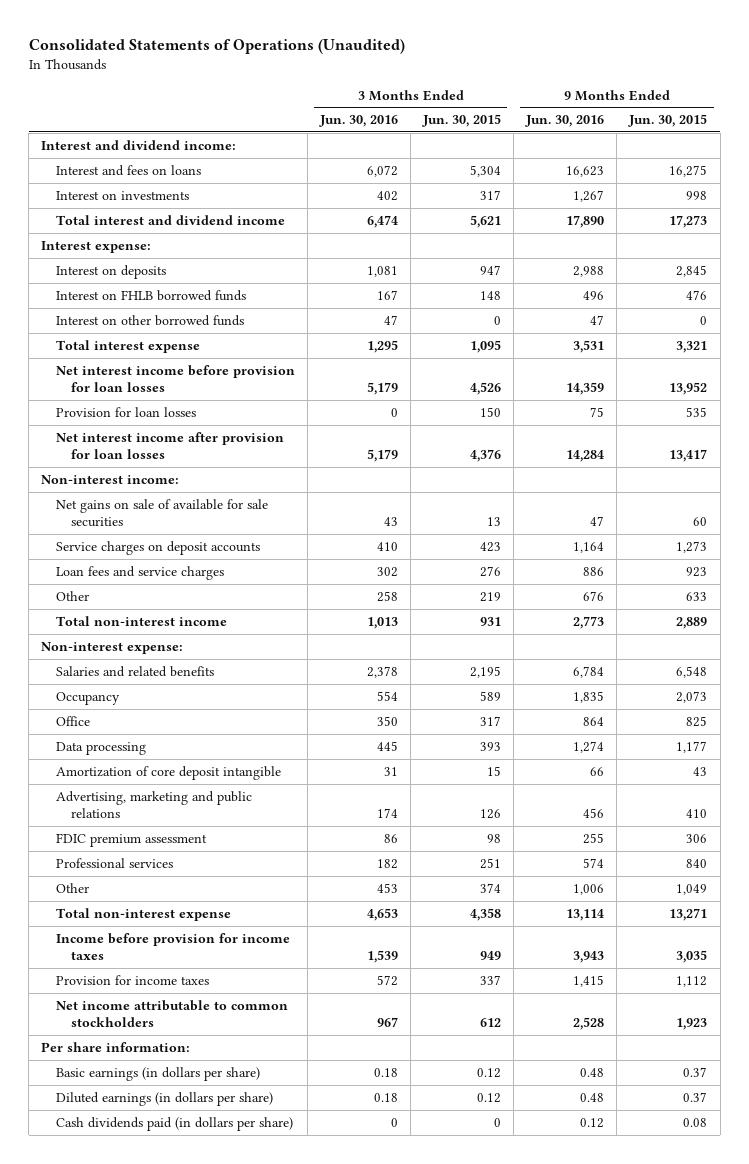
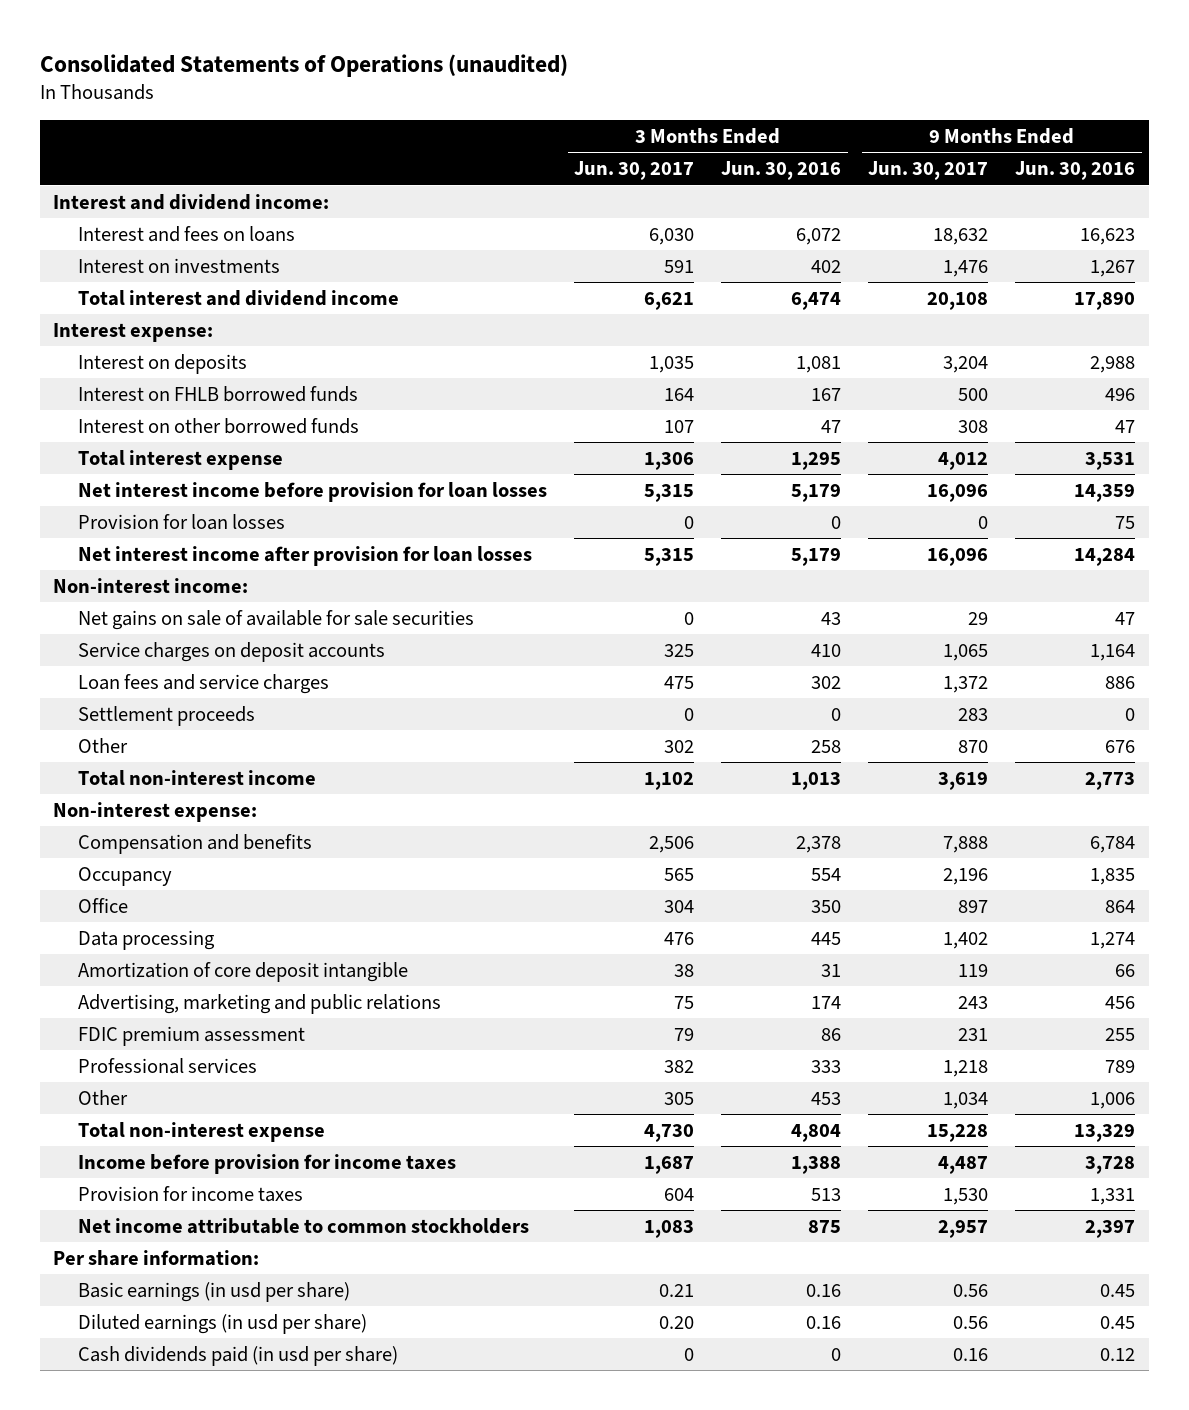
- Consolidated Statements of Operations (Unaudited)
+ Consolidated Statements of Operations (unaudited)
- | 3 Months Ended Jun. 30, 2016 | 3 Months Ended Jun. 30, 2015 | 9 Months Ended Jun. 30, 2016 | 9 Months Ended Jun. 30, 2015
+ | 3 Months Ended Jun. 30, 2017 | 3 Months Ended Jun. 30, 2016 | 9 Months Ended Jun. 30, 2017 | 9 Months Ended Jun. 30, 2016
+ Settlement proceeds | 0 | 0 | 283 | 0
- Salaries and related benefits | 2,378 | 2,195 | 6,784 | 6,548
+ Compensation and benefits | 2,506 | 2,378 | 7,888 | 6,784
- Professional services | 182 | 251 | 574 | 840
+ Professional services | 382 | 333 | 1,218 | 789
- Total non-interest expense | 4,653 | 4,358 | 13,114 | 13,271
- Income before provision for income taxes | 1,539 | 949 | 3,943 | 3,035
- Provision for income taxes | 572 | 337 | 1,415 | 1,112
- Net income attributable to common stockholders | 967 | 612 | 2,528 | 1,923
+ Total non-interest expense | 4,730 | 4,804 | 15,228 | 13,329
+ Income before provision for income taxes | 1,687 | 1,388 | 4,487 | 3,728
+ Provision for income taxes | 604 | 513 | 1,530 | 1,331
+ Net income attributable to common stockholders | 1,083 | 875 | 2,957 | 2,397
- Basic earnings (in dollars per share) | 0.18 | 0.12 | 0.48 | 0.37
- Diluted earnings (in dollars per share) | 0.18 | 0.12 | 0.48 | 0.37
- Cash dividends paid (in dollars per share) | 0 | 0 | 0.12 | 0.08
+ Basic earnings (in usd per share) | 0.21 | 0.16 | 0.56 | 0.45
+ Diluted earnings (in usd per share) | 0.20 | 0.16 | 0.56 | 0.45
+ Cash dividends paid (in usd per share) | 0 | 0 | 0.16 | 0.12

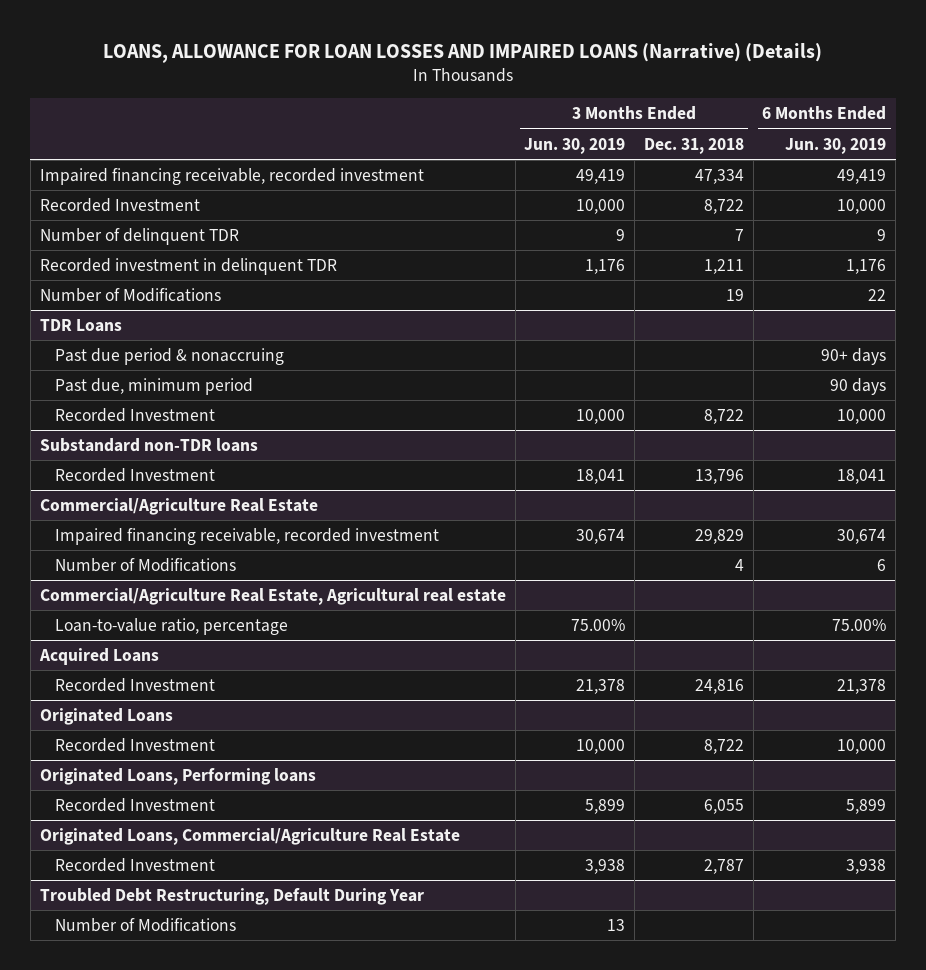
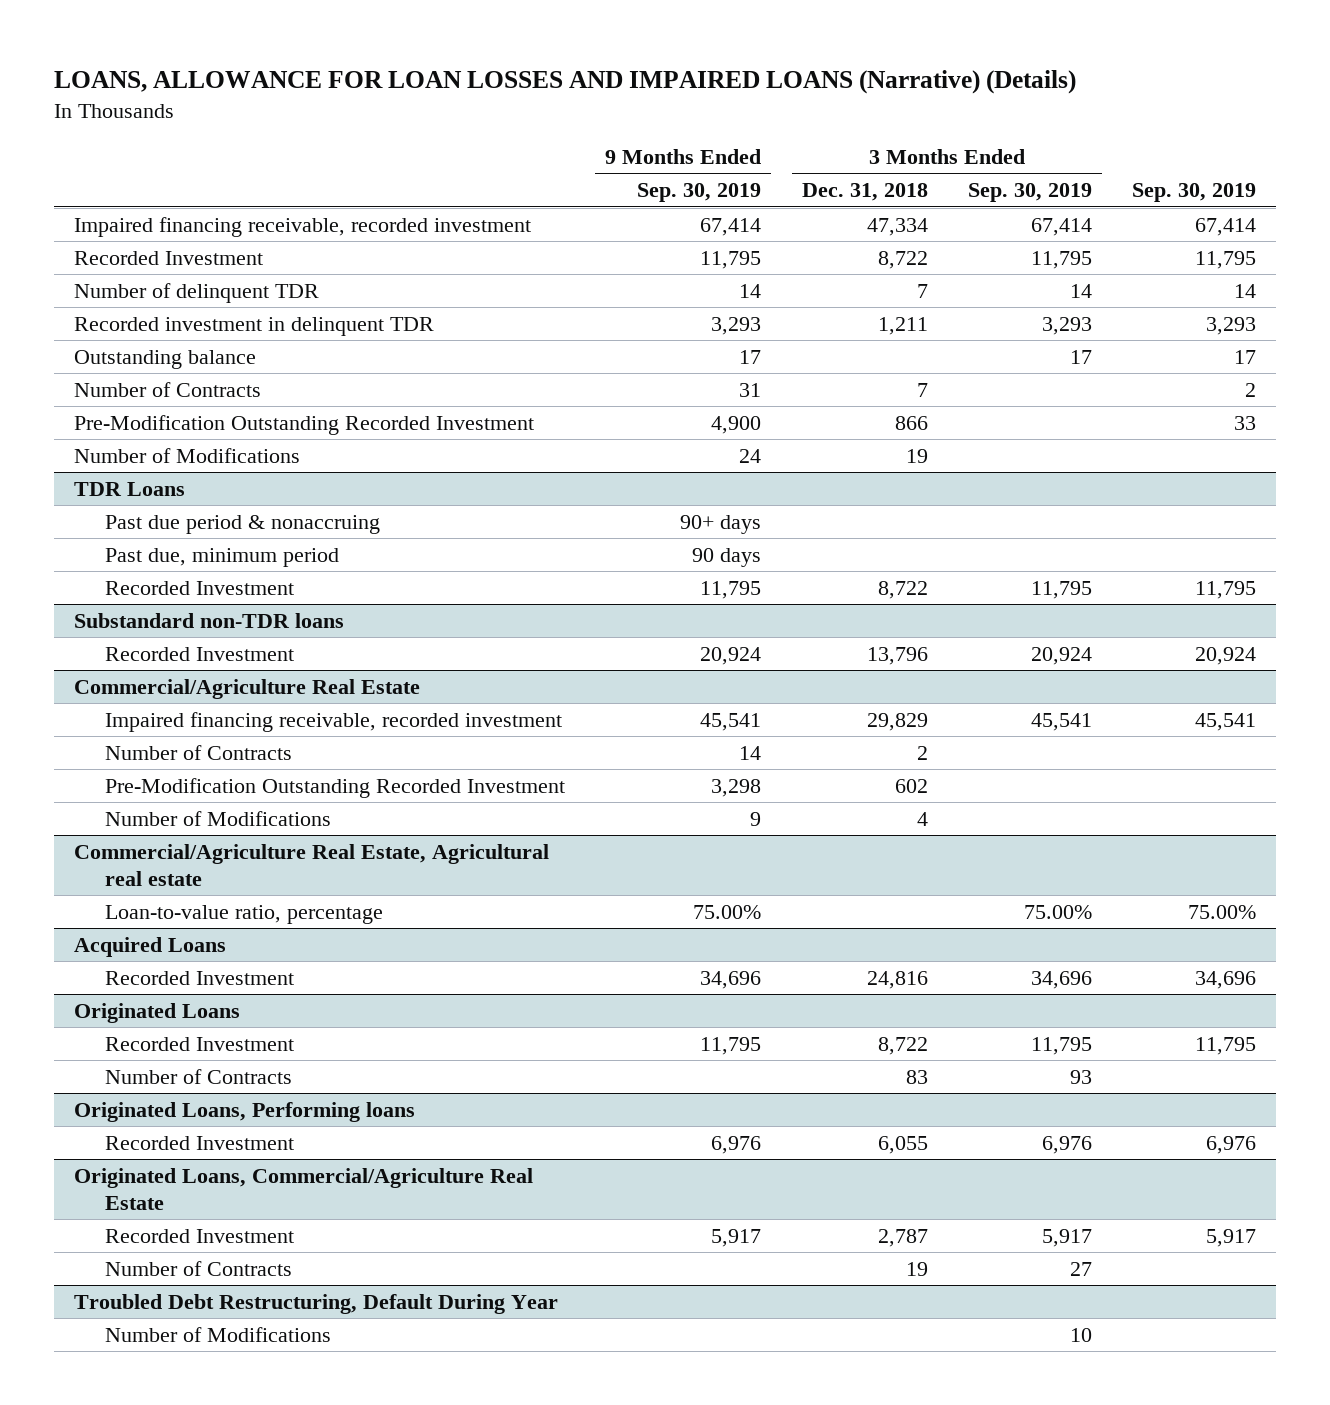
- | 3 Months Ended Jun. 30, 2019 | 3 Months Ended Dec. 31, 2018 | 6 Months Ended Jun. 30, 2019
+ | 9 Months Ended Sep. 30, 2019 | 3 Months Ended Dec. 31, 2018 | 3 Months Ended Sep. 30, 2019 | Sep. 30, 2019
+ Outstanding balance | 17 | | 17 | 17
+ Number of Contracts | 31 | 7 | | 2
+ Pre-Modification Outstanding Recorded Investment | 4,900 | 866 | | 33
@ Commercial/Agriculture Real Estate
+ Number of Contracts | 14 | 2 | |
+ Pre-Modification Outstanding Recorded Investment | 3,298 | 602 | |
@ Originated Loans
+ Number of Contracts | | 83 | 93 |
@ Originated Loans, Commercial/Agriculture Real Estate
+ Number of Contracts | | 19 | 27 |

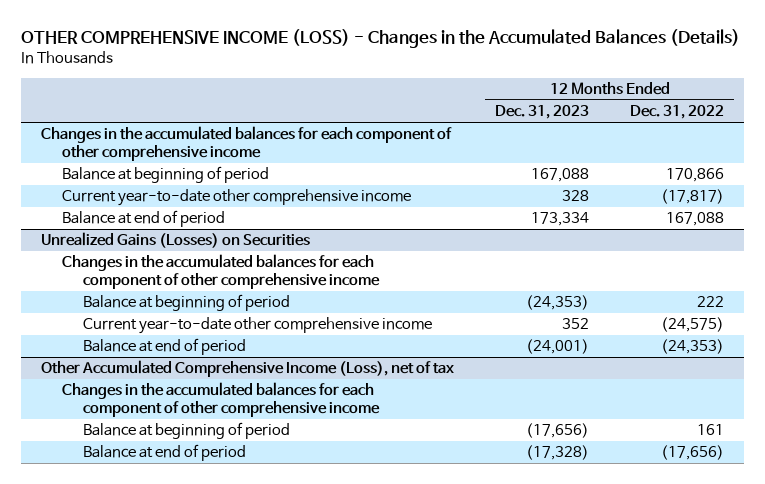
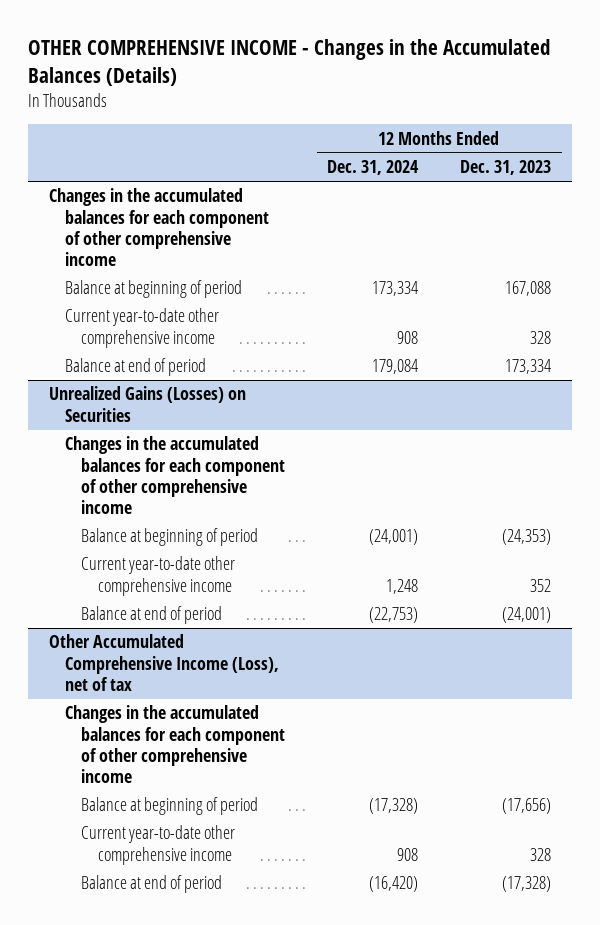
- OTHER COMPREHENSIVE INCOME (LOSS) - Changes in the Accumulated Balances (Details)
+ OTHER COMPREHENSIVE INCOME - Changes in the Accumulated Balances (Details)
- | 12 Months Ended Dec. 31, 2023 | 12 Months Ended Dec. 31, 2022
+ | 12 Months Ended Dec. 31, 2024 | 12 Months Ended Dec. 31, 2023
@ Other Accumulated Comprehensive Income (Loss), net of tax
+ Current year-to-date other comprehensive income | 908 | 328

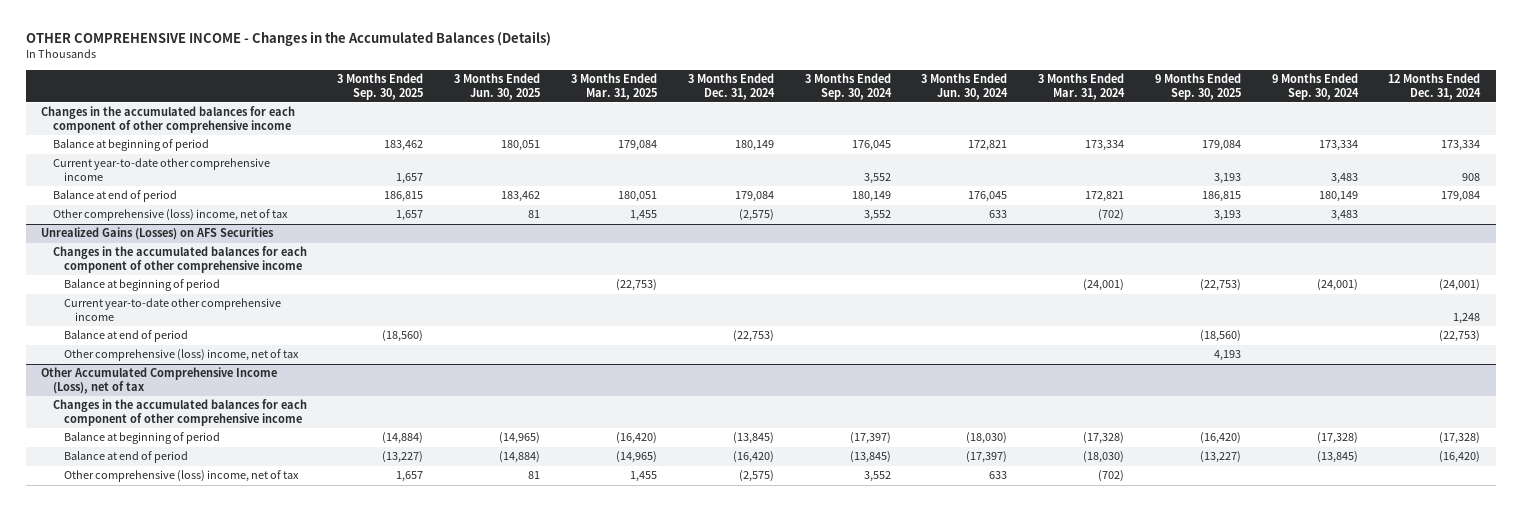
- | 12 Months Ended Dec. 31, 2024 | 12 Months Ended Dec. 31, 2023
+ | 3 Months Ended Sep. 30, 2025 | 3 Months Ended Jun. 30, 2025 | 3 Months Ended Mar. 31, 2025 | 3 Months Ended Dec. 31, 2024 | 3 Months Ended Sep. 30, 2024 | 3 Months Ended Jun. 30, 2024 | 3 Months Ended Mar. 31, 2024 | 9 Months Ended Sep. 30, 2025 | 9 Months Ended Sep. 30, 2024 | 12 Months Ended Dec. 31, 2024
- Unrealized Gains (Losses) on Securities
+ Other comprehensive (loss) income, net of tax | 1,657 | 81 | 1,455 | (2,575) | 3,552 | 633 | (702) | 3,193 | 3,483 |
+ Unrealized Gains (Losses) on AFS Securities
+ Other comprehensive (loss) income, net of tax | | | | | | | | 4,193 | |
@ Other Accumulated Comprehensive Income (Loss), net of tax
- Current year-to-date other comprehensive income | 908 | 328
+ Other comprehensive (loss) income, net of tax | 1,657 | 81 | 1,455 | (2,575) | 3,552 | 633 | (702) | | |

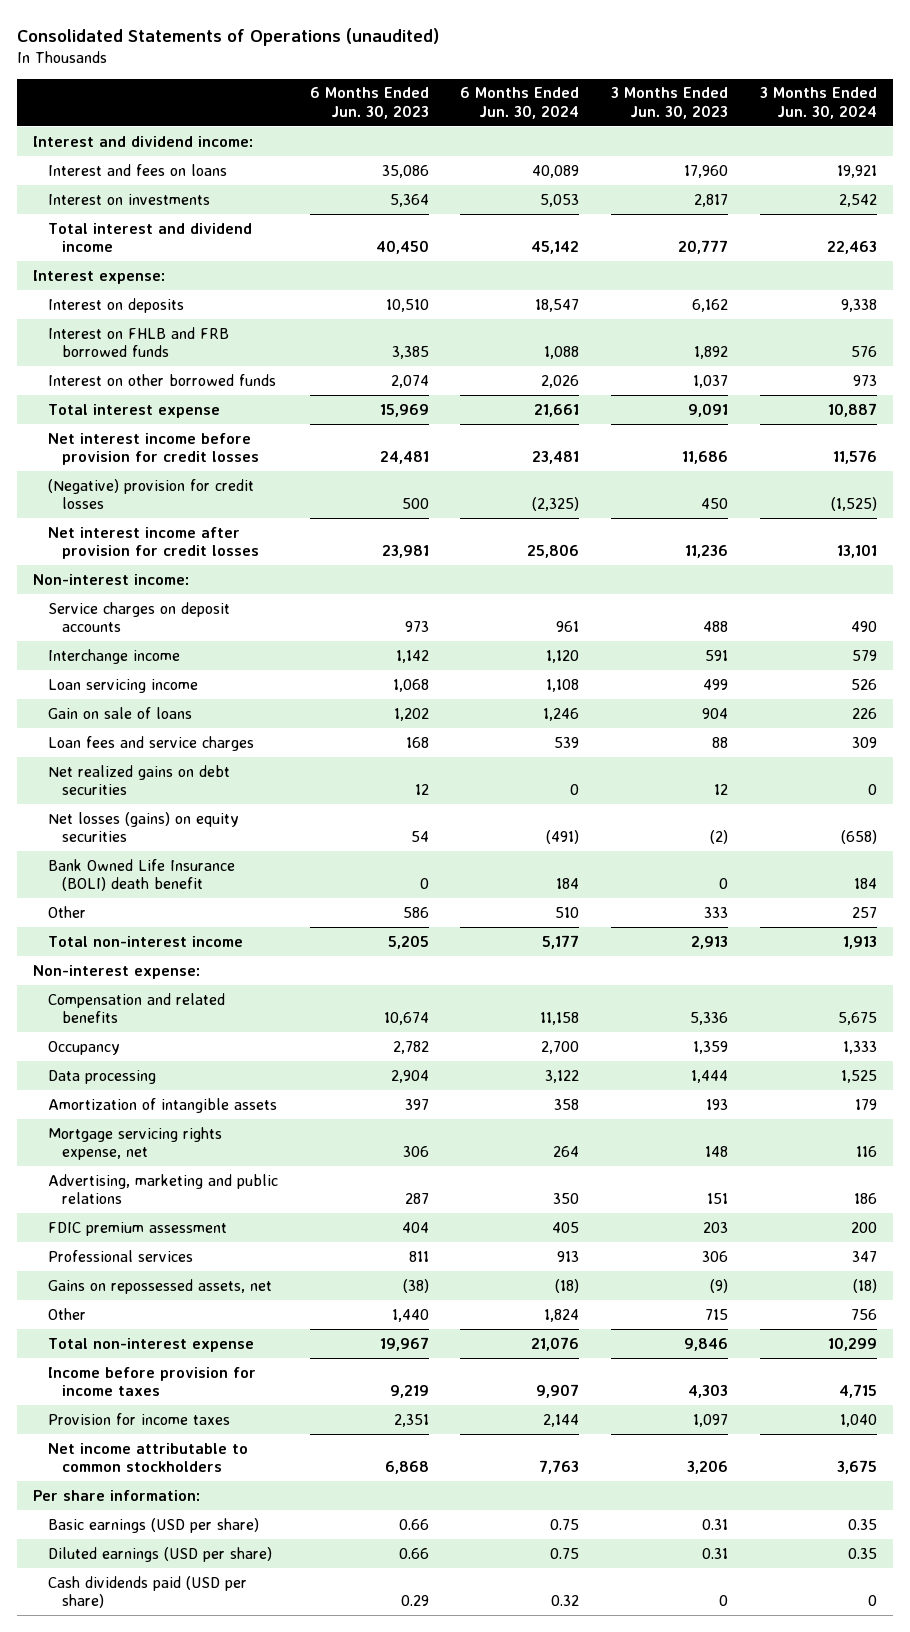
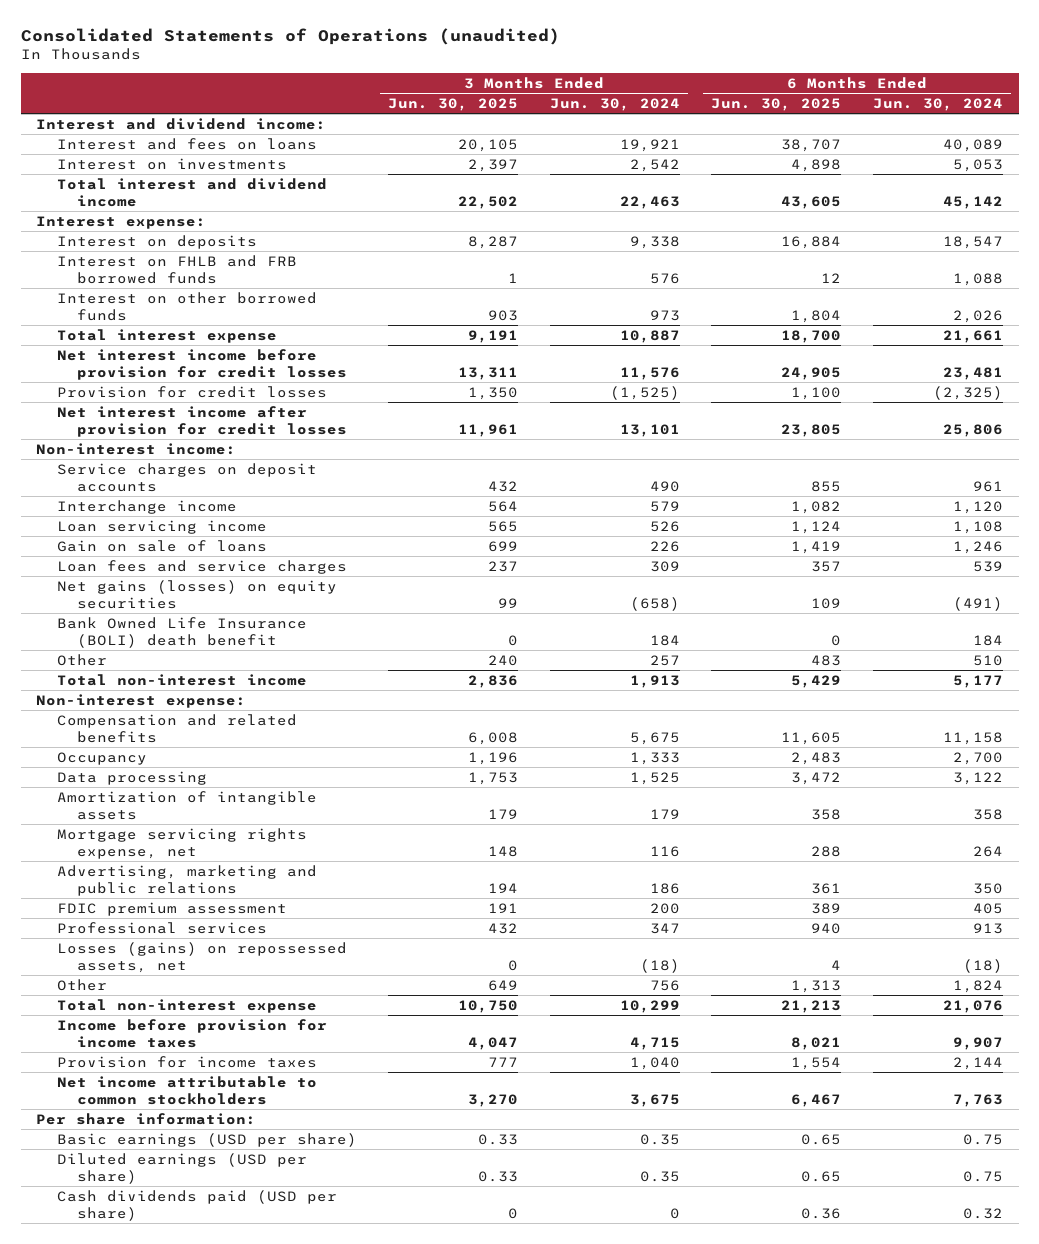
- | 6 Months Ended Jun. 30, 2023 | 6 Months Ended Jun. 30, 2024 | 3 Months Ended Jun. 30, 2023 | 3 Months Ended Jun. 30, 2024
+ | 3 Months Ended Jun. 30, 2025 | 3 Months Ended Jun. 30, 2024 | 6 Months Ended Jun. 30, 2025 | 6 Months Ended Jun. 30, 2024
- (Negative) provision for credit losses | 500 | (2,325) | 450 | (1,525)
+ Provision for credit losses | 1,350 | (1,525) | 1,100 | (2,325)
- Net realized gains on debt securities | 12 | 0 | 12 | 0
- Net losses (gains) on equity securities | 54 | (491) | (2) | (658)
+ Net gains (losses) on equity securities | 99 | (658) | 109 | (491)
- Gains on repossessed assets, net | (38) | (18) | (9) | (18)
+ Losses (gains) on repossessed assets, net | 0 | (18) | 4 | (18)

